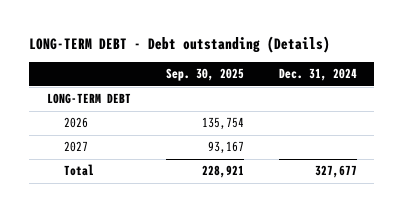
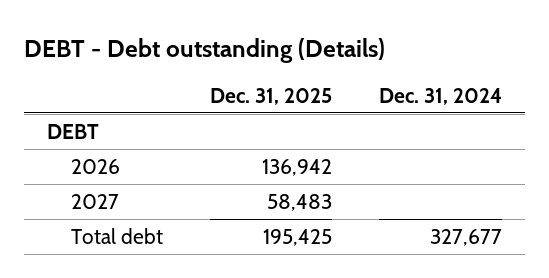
- LONG-TERM DEBT - Debt outstanding (Details)
+ DEBT - Debt outstanding (Details)
- | Sep. 30, 2025 | Dec. 31, 2024
+ | Dec. 31, 2025 | Dec. 31, 2024
- LONG-TERM DEBT
+ DEBT
- Total | 228,921 | 327,677
+ Total debt | 195,425 | 327,677

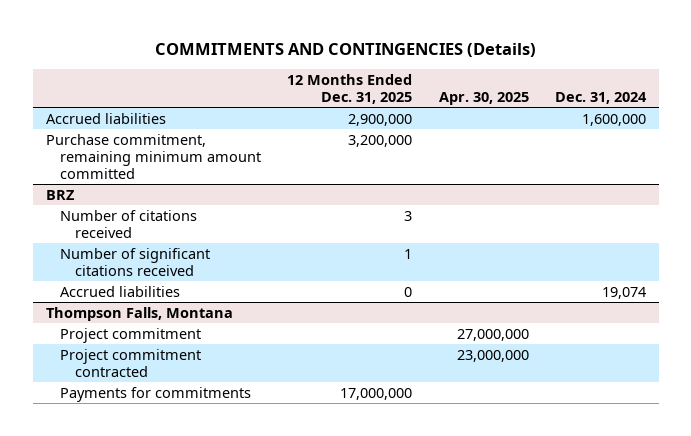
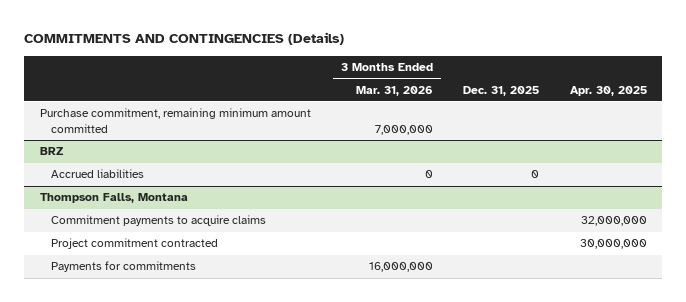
- | 12 Months Ended Dec. 31, 2025 | Apr. 30, 2025 | Dec. 31, 2024
+ | 3 Months Ended Mar. 31, 2026 | Dec. 31, 2025 | Apr. 30, 2025
- Accrued liabilities | 2,900,000 | | 1,600,000
@ BRZ
- Number of citations received | 3 | |
- Number of significant citations received | 1 | |
@ Thompson Falls, Montana
- Project commitment | | 27,000,000 |
- Project commitment contracted | | 23,000,000 |
+ Commitment payments to acquire claims | | | 32,000,000
+ Project commitment contracted | | | 30,000,000

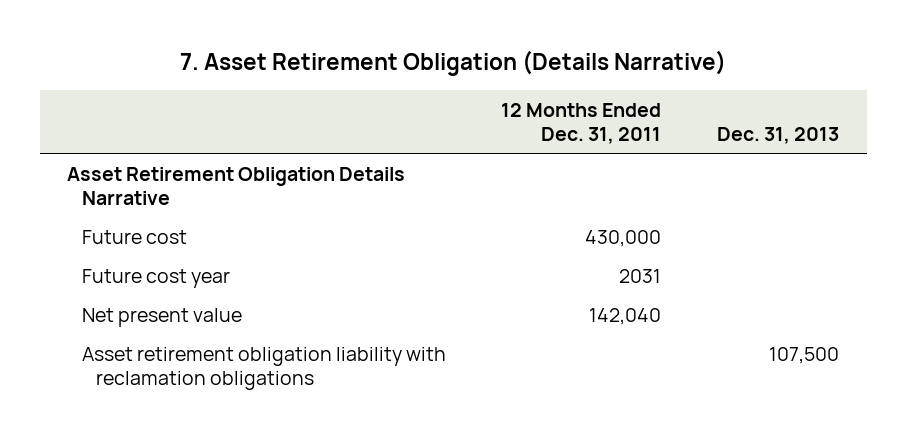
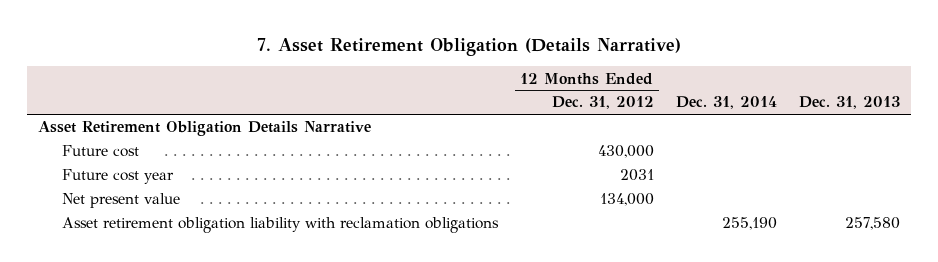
- | 12 Months Ended Dec. 31, 2011 | Dec. 31, 2013
+ | 12 Months Ended Dec. 31, 2012 | Dec. 31, 2014 | Dec. 31, 2013
- Asset retirement obligation liability with reclamation obligations | | 107,500
+ Asset retirement obligation liability with reclamation obligations | | 255,190 | 257,580

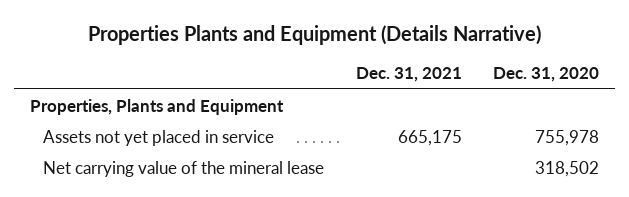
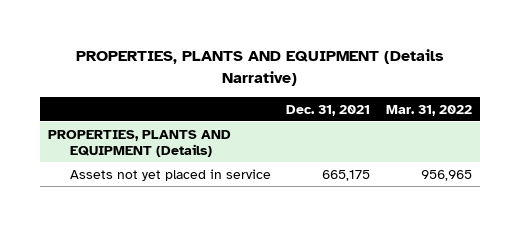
- Properties Plants and Equipment (Details Narrative)
+ PROPERTIES, PLANTS AND EQUIPMENT (Details Narrative)
- | Dec. 31, 2021 | Dec. 31, 2020
+ | Dec. 31, 2021 | Mar. 31, 2022
- Properties, Plants and Equipment
+ PROPERTIES, PLANTS AND EQUIPMENT (Details)
- Net carrying value of the mineral lease | | 318,502

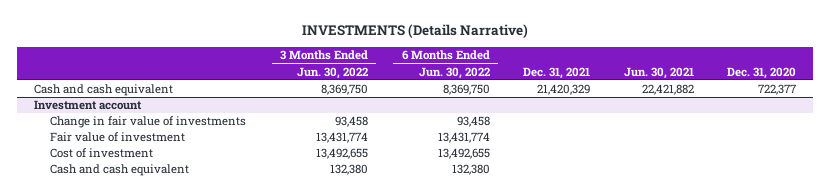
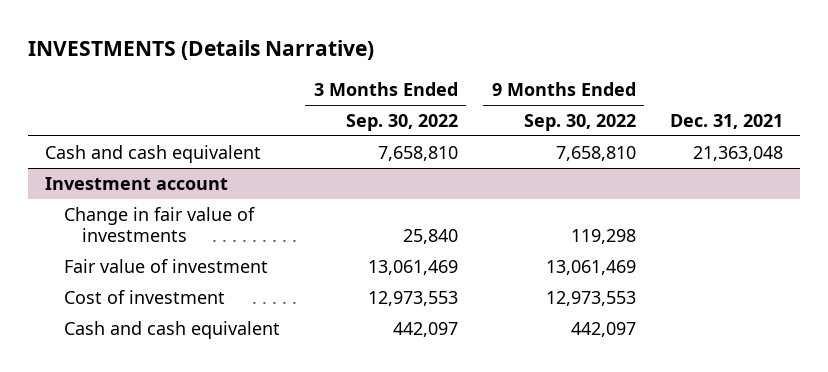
- | 3 Months Ended Jun. 30, 2022 | 6 Months Ended Jun. 30, 2022 | Dec. 31, 2021 | Jun. 30, 2021 | Dec. 31, 2020
+ | 3 Months Ended Sep. 30, 2022 | 9 Months Ended Sep. 30, 2022 | Dec. 31, 2021
- Cash and cash equivalent | 8,369,750 | 8,369,750 | 21,420,329 | 22,421,882 | 722,377
+ Cash and cash equivalent | 7,658,810 | 7,658,810 | 21,363,048

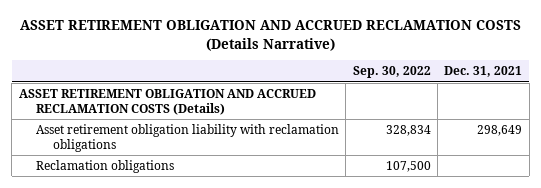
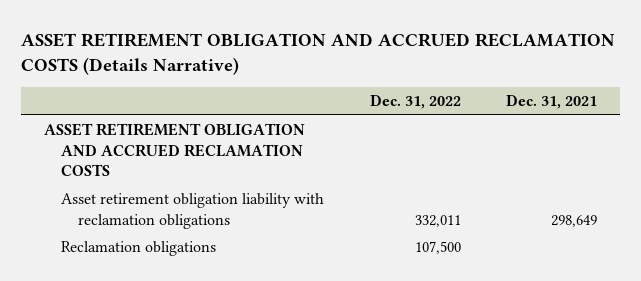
- | Sep. 30, 2022 | Dec. 31, 2021
+ | Dec. 31, 2022 | Dec. 31, 2021
- ASSET RETIREMENT OBLIGATION AND ACCRUED RECLAMATION COSTS (Details)
+ ASSET RETIREMENT OBLIGATION AND ACCRUED RECLAMATION COSTS

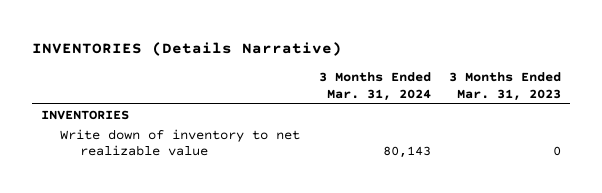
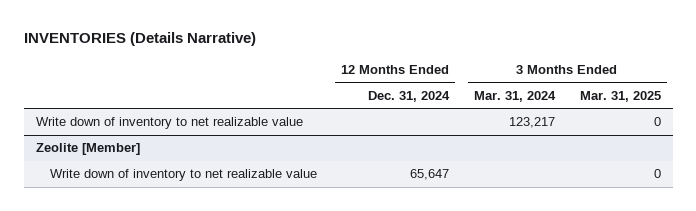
- | 3 Months Ended Mar. 31, 2024 | 3 Months Ended Mar. 31, 2023
+ | 12 Months Ended Dec. 31, 2024 | 3 Months Ended Mar. 31, 2024 | 3 Months Ended Mar. 31, 2025
- INVENTORIES
- Write down of inventory to net realizable value | 80,143 | 0
+ Write down of inventory to net realizable value | | 123,217 | 0
+ Zeolite [Member]
+ Write down of inventory to net realizable value | 65,647 | | 0

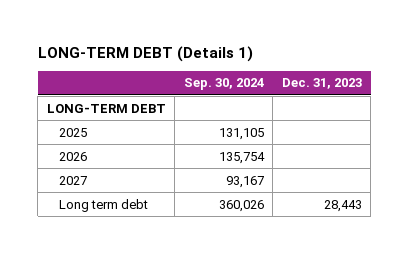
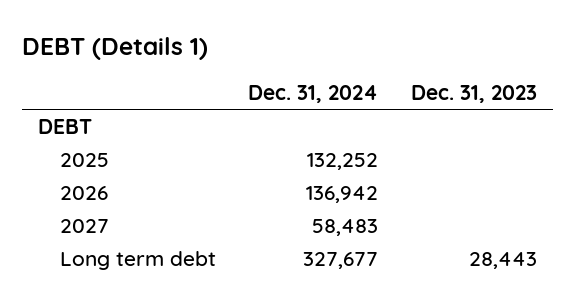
- LONG-TERM DEBT (Details 1)
+ DEBT (Details 1)
- | Sep. 30, 2024 | Dec. 31, 2023
+ | Dec. 31, 2024 | Dec. 31, 2023
- LONG-TERM DEBT
+ DEBT

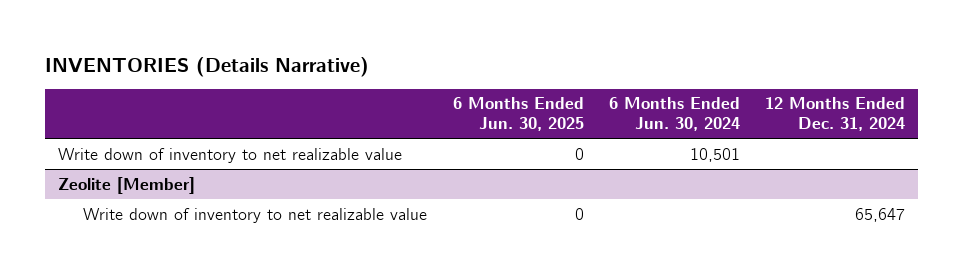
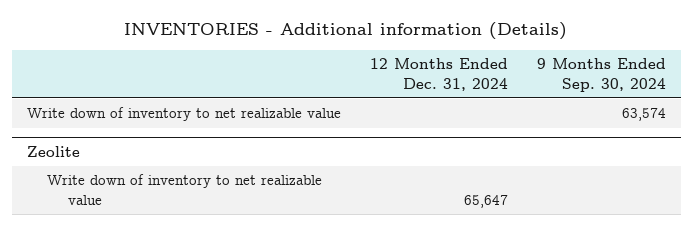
- INVENTORIES (Details Narrative)
+ INVENTORIES - Additional information (Details)
- | 6 Months Ended Jun. 30, 2025 | 6 Months Ended Jun. 30, 2024 | 12 Months Ended Dec. 31, 2024
+ | 12 Months Ended Dec. 31, 2024 | 9 Months Ended Sep. 30, 2024
- Zeolite [Member]
+ Zeolite

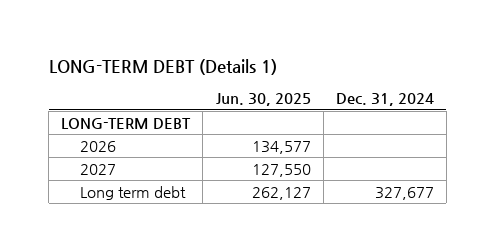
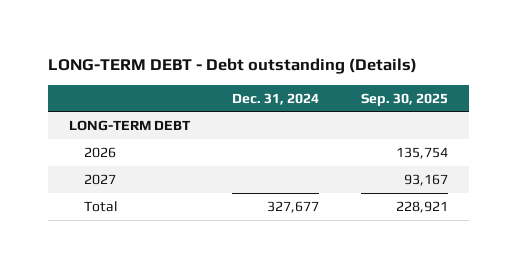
- LONG-TERM DEBT (Details 1)
+ LONG-TERM DEBT - Debt outstanding (Details)
- | Jun. 30, 2025 | Dec. 31, 2024
+ | Dec. 31, 2024 | Sep. 30, 2025
- Long term debt | 262,127 | 327,677
+ Total | 327,677 | 228,921

